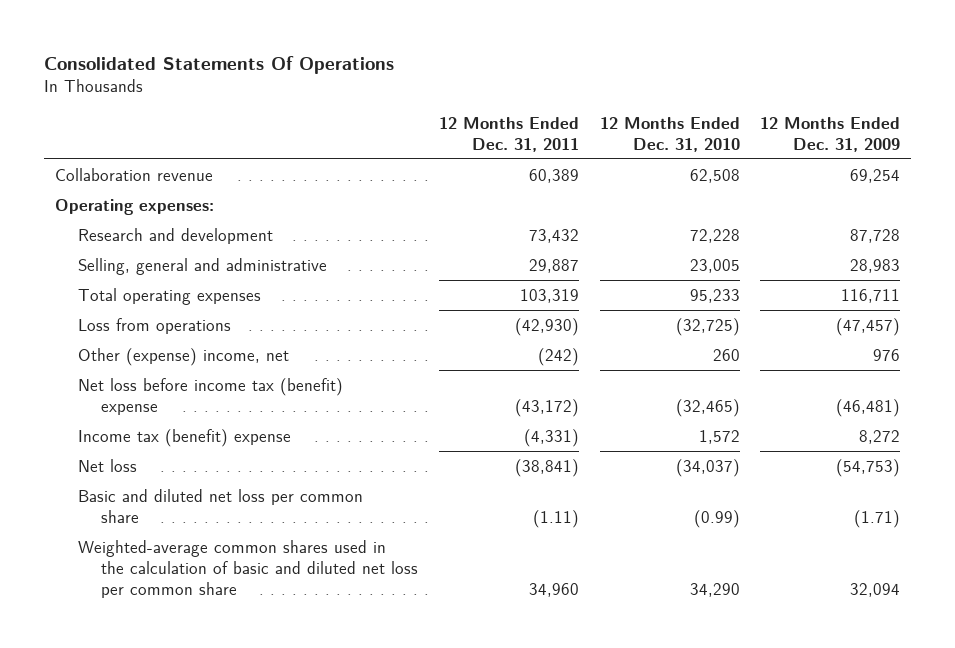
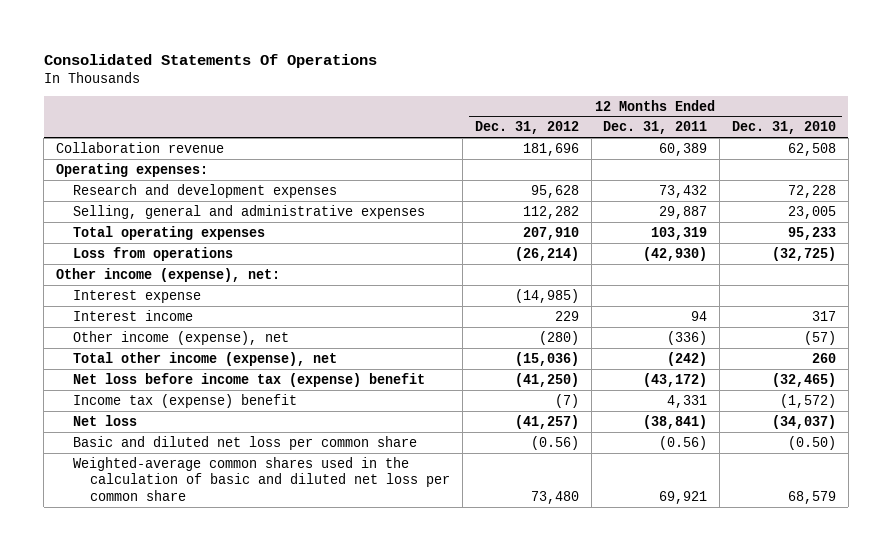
- | 12 Months Ended Dec. 31, 2011 | 12 Months Ended Dec. 31, 2010 | 12 Months Ended Dec. 31, 2009
+ | 12 Months Ended Dec. 31, 2012 | 12 Months Ended Dec. 31, 2011 | 12 Months Ended Dec. 31, 2010
- Research and development | 73,432 | 72,228 | 87,728
- Selling, general and administrative | 29,887 | 23,005 | 28,983
+ Research and development expenses | 95,628 | 73,432 | 72,228
+ Selling, general and administrative expenses | 112,282 | 29,887 | 23,005
- Other (expense) income, net | (242) | 260 | 976
- Net loss before income tax (benefit) expense | (43,172) | (32,465) | (46,481)
- Income tax (benefit) expense | (4,331) | 1,572 | 8,272
+ Other income (expense), net:
+ Interest expense | (14,985) | |
+ Interest income | 229 | 94 | 317
+ Other income (expense), net | (280) | (336) | (57)
+ Total other income (expense), net | (15,036) | (242) | 260
+ Net loss before income tax (expense) benefit | (41,250) | (43,172) | (32,465)
+ Income tax (expense) benefit | (7) | 4,331 | (1,572)
- Basic and diluted net loss per common share | (1.11) | (0.99) | (1.71)
- Weighted-average common shares used in the calculation of basic and diluted net loss per common share | 34,960 | 34,290 | 32,094
+ Basic and diluted net loss per common share | (0.56) | (0.56) | (0.50)
+ Weighted-average common shares used in the calculation of basic and diluted net loss per common share | 73,480 | 69,921 | 68,579

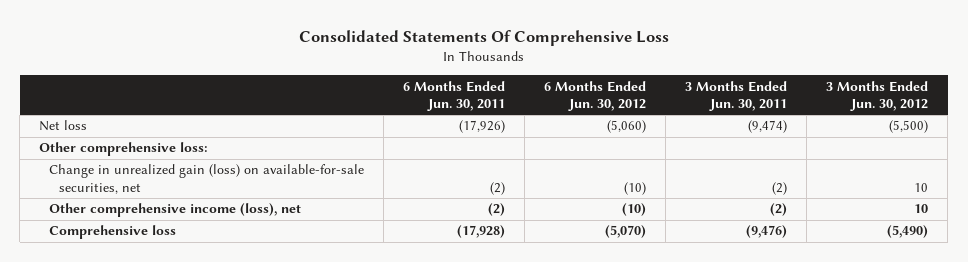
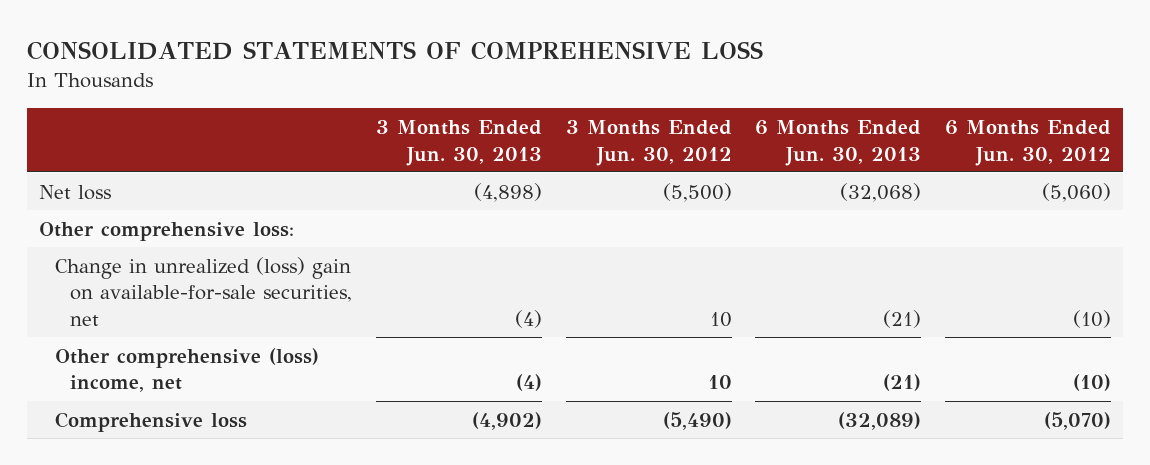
- Consolidated Statements Of Comprehensive Loss
+ CONSOLIDATED STATEMENTS OF COMPREHENSIVE LOSS
- | 6 Months Ended Jun. 30, 2011 | 6 Months Ended Jun. 30, 2012 | 3 Months Ended Jun. 30, 2011 | 3 Months Ended Jun. 30, 2012
+ | 3 Months Ended Jun. 30, 2013 | 3 Months Ended Jun. 30, 2012 | 6 Months Ended Jun. 30, 2013 | 6 Months Ended Jun. 30, 2012
- Change in unrealized gain (loss) on available-for-sale securities, net | (2) | (10) | (2) | 10
- Other comprehensive income (loss), net | (2) | (10) | (2) | 10
+ Change in unrealized (loss) gain on available-for-sale securities, net | (4) | 10 | (21) | (10)
+ Other comprehensive (loss) income, net | (4) | 10 | (21) | (10)

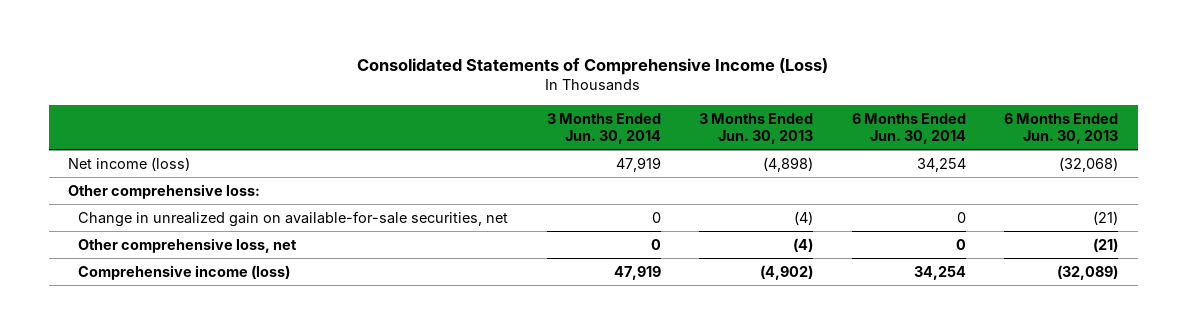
- CONSOLIDATED STATEMENTS OF COMPREHENSIVE LOSS
+ Consolidated Statements of Comprehensive Income (Loss)
- | 3 Months Ended Jun. 30, 2013 | 3 Months Ended Jun. 30, 2012 | 6 Months Ended Jun. 30, 2013 | 6 Months Ended Jun. 30, 2012
+ | 3 Months Ended Jun. 30, 2014 | 3 Months Ended Jun. 30, 2013 | 6 Months Ended Jun. 30, 2014 | 6 Months Ended Jun. 30, 2013
- Net loss | (4,898) | (5,500) | (32,068) | (5,060)
+ Net income (loss) | 47,919 | (4,898) | 34,254 | (32,068)
- Change in unrealized (loss) gain on available-for-sale securities, net | (4) | 10 | (21) | (10)
- Other comprehensive (loss) income, net | (4) | 10 | (21) | (10)
- Comprehensive loss | (4,902) | (5,490) | (32,089) | (5,070)
+ Change in unrealized gain on available-for-sale securities, net | 0 | (4) | 0 | (21)
+ Other comprehensive loss, net | 0 | (4) | 0 | (21)
+ Comprehensive income (loss) | 47,919 | (4,902) | 34,254 | (32,089)

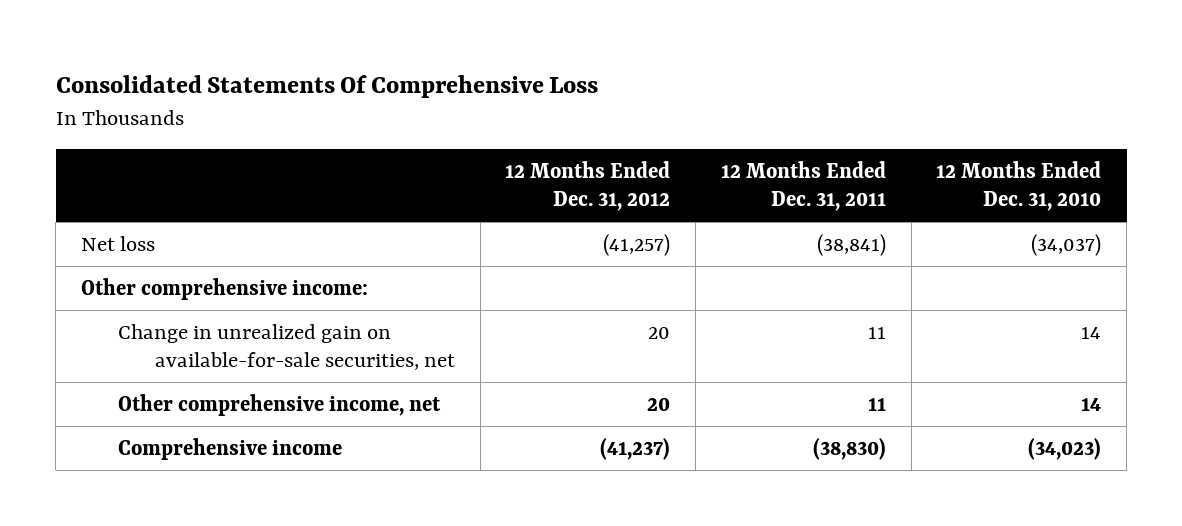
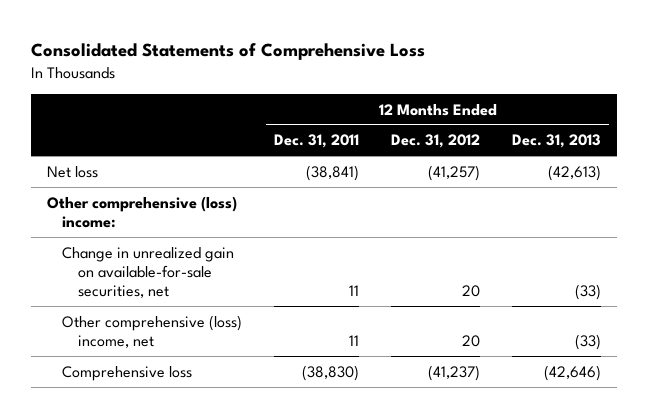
- Consolidated Statements Of Comprehensive Loss
+ Consolidated Statements of Comprehensive Loss
- | 12 Months Ended Dec. 31, 2012 | 12 Months Ended Dec. 31, 2011 | 12 Months Ended Dec. 31, 2010
+ | 12 Months Ended Dec. 31, 2011 | 12 Months Ended Dec. 31, 2012 | 12 Months Ended Dec. 31, 2013
- Other comprehensive income:
+ Other comprehensive (loss) income:
- Other comprehensive income, net | 20 | 11 | 14
- Comprehensive income | (41,237) | (38,830) | (34,023)
+ Other comprehensive (loss) income, net | 11 | 20 | (33)
+ Comprehensive loss | (38,830) | (41,237) | (42,646)

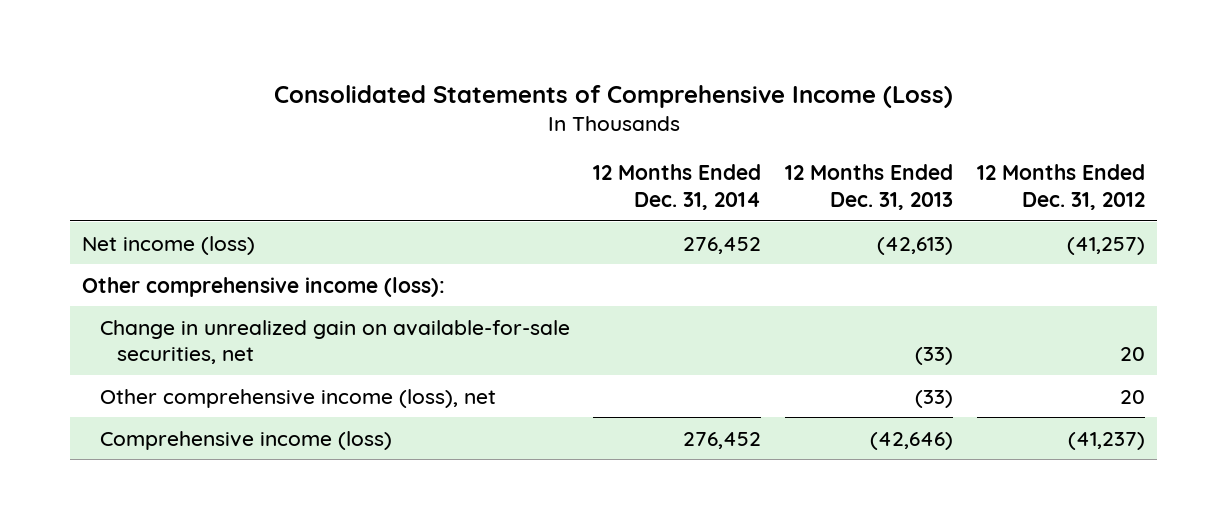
- Consolidated Statements of Comprehensive Loss
+ Consolidated Statements of Comprehensive Income (Loss)
- | 12 Months Ended Dec. 31, 2011 | 12 Months Ended Dec. 31, 2012 | 12 Months Ended Dec. 31, 2013
+ | 12 Months Ended Dec. 31, 2014 | 12 Months Ended Dec. 31, 2013 | 12 Months Ended Dec. 31, 2012
- Net loss | (38,841) | (41,257) | (42,613)
- Other comprehensive (loss) income:
+ Net income (loss) | 276,452 | (42,613) | (41,257)
+ Other comprehensive income (loss):
- Other comprehensive (loss) income, net | 11 | 20 | (33)
- Comprehensive loss | (38,830) | (41,237) | (42,646)
+ Other comprehensive income (loss), net | | (33) | 20
+ Comprehensive income (loss) | 276,452 | (42,646) | (41,237)

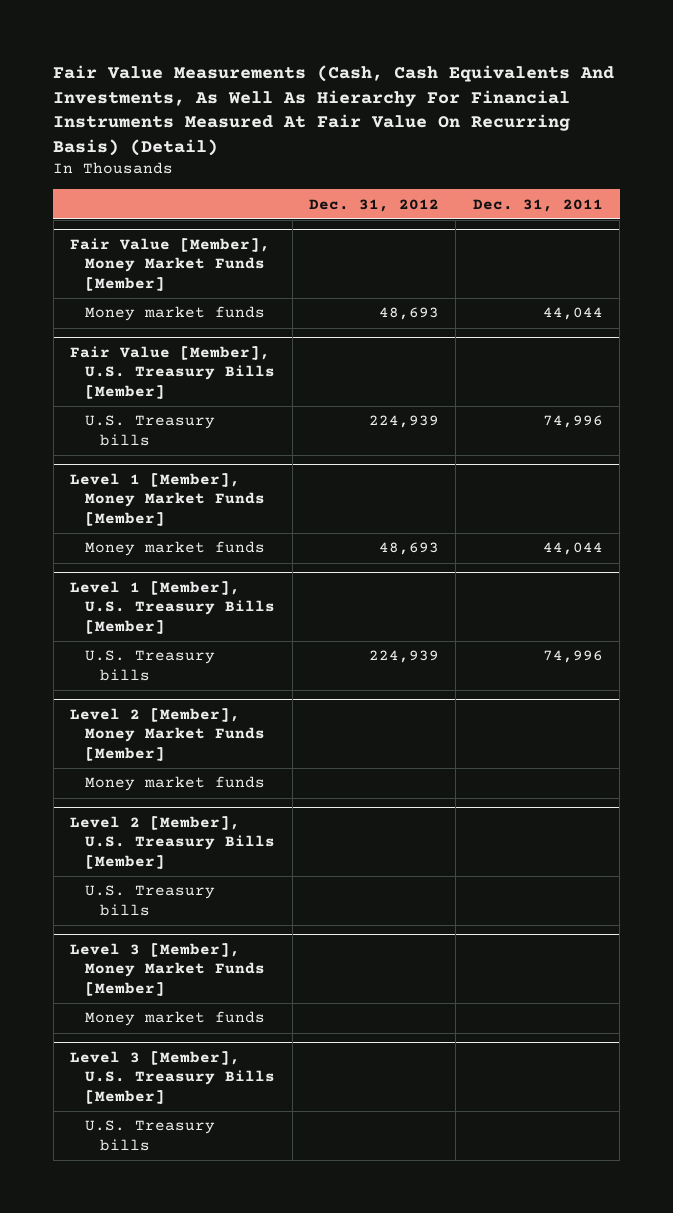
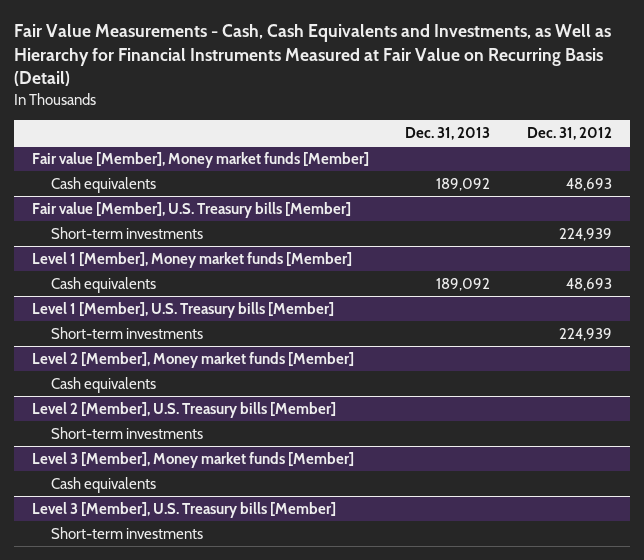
- Fair Value Measurements (Cash, Cash Equivalents And Investments, As Well As Hierarchy For Financial Instruments Measured At Fair Value On Recurring Basis) (Detail)
+ Fair Value Measurements - Cash, Cash Equivalents and Investments, as Well as Hierarchy for Financial Instruments Measured at Fair Value on Recurring Basis (Detail)
- | Dec. 31, 2012 | Dec. 31, 2011
+ | Dec. 31, 2013 | Dec. 31, 2012
- Fair Value [Member], Money Market Funds [Member]
- Money market funds | 48,693 | 44,044
- Fair Value [Member], U.S. Treasury Bills [Member]
- U.S. Treasury bills | 224,939 | 74,996
- Level 1 [Member], Money Market Funds [Member]
- Money market funds | 48,693 | 44,044
- Level 1 [Member], U.S. Treasury Bills [Member]
- U.S. Treasury bills | 224,939 | 74,996
- Level 2 [Member], Money Market Funds [Member]
- Money market funds
- Level 2 [Member], U.S. Treasury Bills [Member]
- U.S. Treasury bills
- Level 3 [Member], Money Market Funds [Member]
- Money market funds
- Level 3 [Member], U.S. Treasury Bills [Member]
- U.S. Treasury bills
+ Fair value [Member], Money market funds [Member]
+ Cash equivalents | 189,092 | 48,693
+ Fair value [Member], U.S. Treasury bills [Member]
+ Short-term investments | | 224,939
+ Level 1 [Member], Money market funds [Member]
+ Cash equivalents | 189,092 | 48,693
+ Level 1 [Member], U.S. Treasury bills [Member]
+ Short-term investments | | 224,939
+ Level 2 [Member], Money market funds [Member]
+ Cash equivalents
+ Level 2 [Member], U.S. Treasury bills [Member]
+ Short-term investments
+ Level 3 [Member], Money market funds [Member]
+ Cash equivalents
+ Level 3 [Member], U.S. Treasury bills [Member]
+ Short-term investments

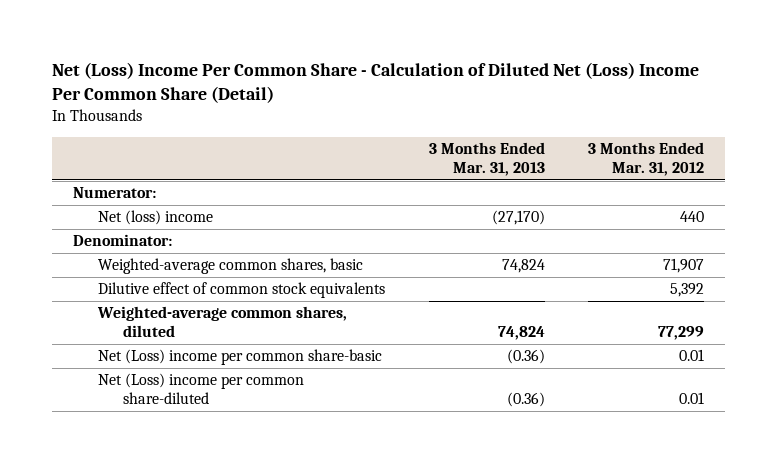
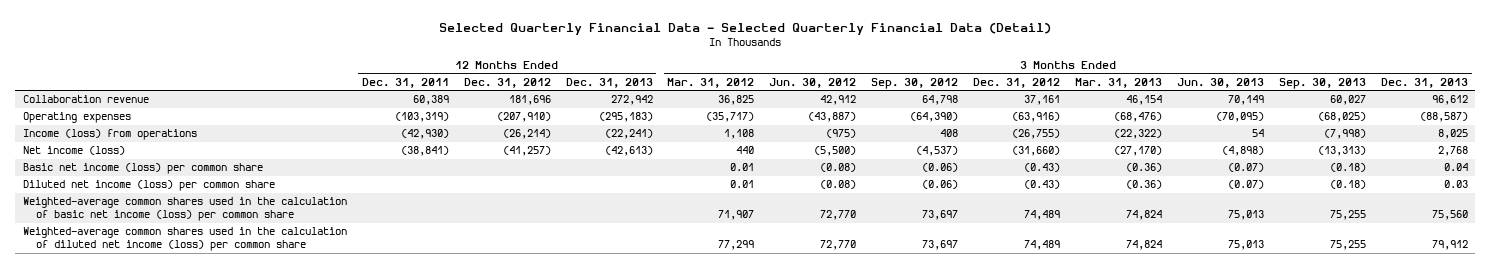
- Net (Loss) Income Per Common Share - Calculation of Diluted Net (Loss) Income Per Common Share (Detail)
+ Selected Quarterly Financial Data - Selected Quarterly Financial Data (Detail)
- | 3 Months Ended Mar. 31, 2013 | 3 Months Ended Mar. 31, 2012
+ | 12 Months Ended Dec. 31, 2011 | 12 Months Ended Dec. 31, 2012 | 12 Months Ended Dec. 31, 2013 | 3 Months Ended Mar. 31, 2012 | 3 Months Ended Jun. 30, 2012 | 3 Months Ended Sep. 30, 2012 | 3 Months Ended Dec. 31, 2012 | 3 Months Ended Mar. 31, 2013 | 3 Months Ended Jun. 30, 2013 | 3 Months Ended Sep. 30, 2013 | 3 Months Ended Dec. 31, 2013
- Numerator:
- Net (loss) income | (27,170) | 440
- Denominator:
- Weighted-average common shares, basic | 74,824 | 71,907
- Dilutive effect of common stock equivalents | | 5,392
- Weighted-average common shares, diluted | 74,824 | 77,299
- Net (Loss) income per common share-basic | (0.36) | 0.01
- Net (Loss) income per common share-diluted | (0.36) | 0.01
+ Collaboration revenue | 60,389 | 181,696 | 272,942 | 36,825 | 42,912 | 64,798 | 37,161 | 46,154 | 70,149 | 60,027 | 96,612
+ Operating expenses | (103,319) | (207,910) | (295,183) | (35,717) | (43,887) | (64,390) | (63,916) | (68,476) | (70,095) | (68,025) | (88,587)
+ Income (loss) from operations | (42,930) | (26,214) | (22,241) | 1,108 | (975) | 408 | (26,755) | (22,322) | 54 | (7,998) | 8,025
+ Net income (loss) | (38,841) | (41,257) | (42,613) | 440 | (5,500) | (4,537) | (31,660) | (27,170) | (4,898) | (13,313) | 2,768
+ Basic net income (loss) per common share | | | | 0.01 | (0.08) | (0.06) | (0.43) | (0.36) | (0.07) | (0.18) | 0.04
+ Diluted net income (loss) per common share | | | | 0.01 | (0.08) | (0.06) | (0.43) | (0.36) | (0.07) | (0.18) | 0.03
+ Weighted-average common shares used in the calculation of basic net income (loss) per common share | | | | 71,907 | 72,770 | 73,697 | 74,489 | 74,824 | 75,013 | 75,255 | 75,560
+ Weighted-average common shares used in the calculation of diluted net income (loss) per common share | | | | 77,299 | 72,770 | 73,697 | 74,489 | 74,824 | 75,013 | 75,255 | 79,912

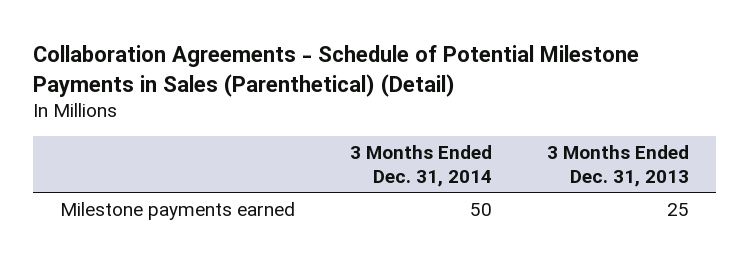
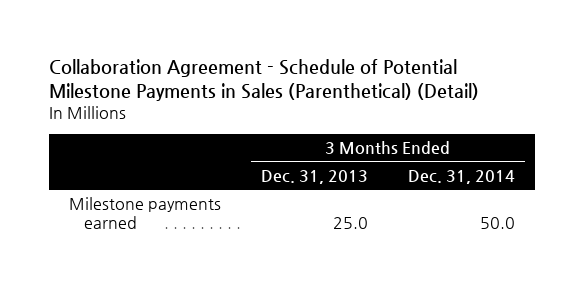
- Collaboration Agreements - Schedule of Potential Milestone Payments in Sales (Parenthetical) (Detail)
+ Collaboration Agreement - Schedule of Potential Milestone Payments in Sales (Parenthetical) (Detail)
- | 3 Months Ended Dec. 31, 2014 | 3 Months Ended Dec. 31, 2013
+ | 3 Months Ended Dec. 31, 2013 | 3 Months Ended Dec. 31, 2014
- Milestone payments earned | 50 | 25
+ Milestone payments earned | 25.0 | 50.0

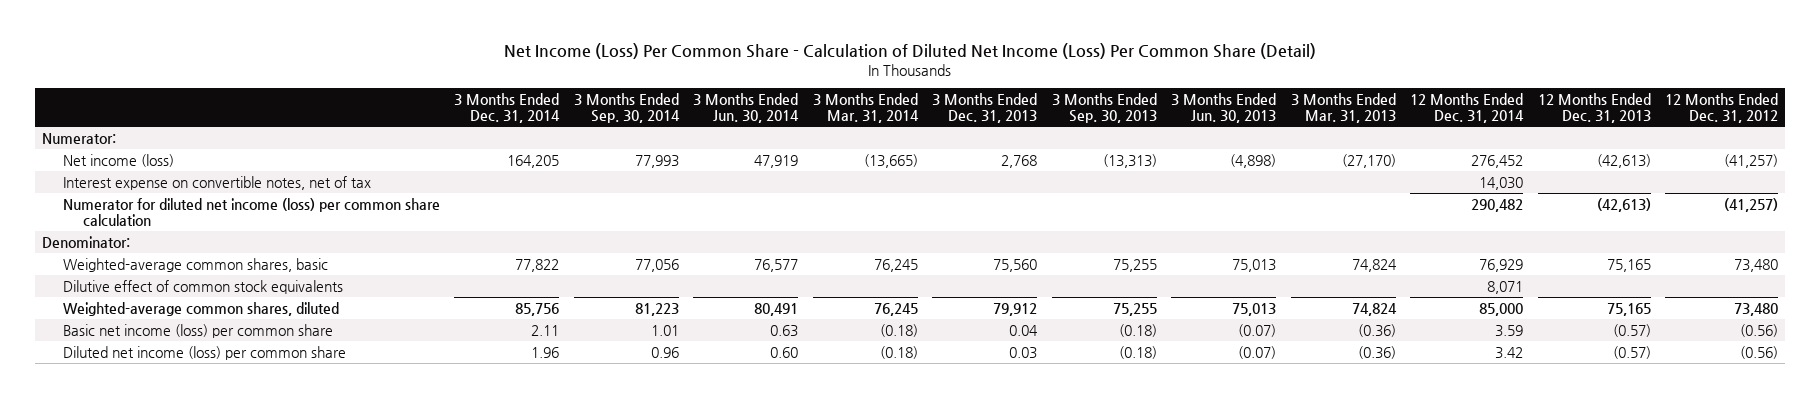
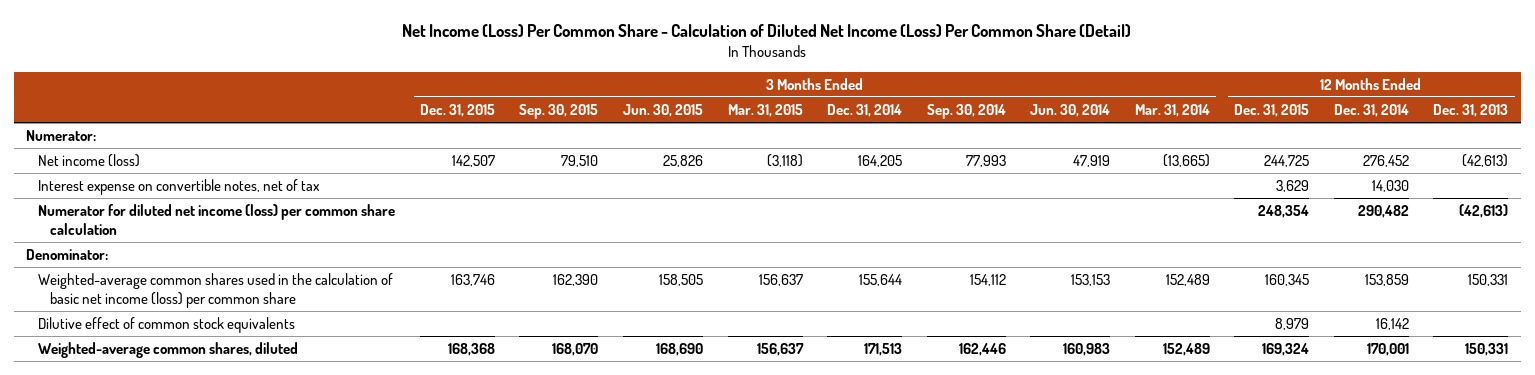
- | 3 Months Ended Dec. 31, 2014 | 3 Months Ended Sep. 30, 2014 | 3 Months Ended Jun. 30, 2014 | 3 Months Ended Mar. 31, 2014 | 3 Months Ended Dec. 31, 2013 | 3 Months Ended Sep. 30, 2013 | 3 Months Ended Jun. 30, 2013 | 3 Months Ended Mar. 31, 2013 | 12 Months Ended Dec. 31, 2014 | 12 Months Ended Dec. 31, 2013 | 12 Months Ended Dec. 31, 2012
+ | 3 Months Ended Dec. 31, 2015 | 3 Months Ended Sep. 30, 2015 | 3 Months Ended Jun. 30, 2015 | 3 Months Ended Mar. 31, 2015 | 3 Months Ended Dec. 31, 2014 | 3 Months Ended Sep. 30, 2014 | 3 Months Ended Jun. 30, 2014 | 3 Months Ended Mar. 31, 2014 | 12 Months Ended Dec. 31, 2015 | 12 Months Ended Dec. 31, 2014 | 12 Months Ended Dec. 31, 2013
- Weighted-average common shares, basic | 77,822 | 77,056 | 76,577 | 76,245 | 75,560 | 75,255 | 75,013 | 74,824 | 76,929 | 75,165 | 73,480
- Dilutive effect of common stock equivalents | | | | | | | | | 8,071 | |
- Weighted-average common shares, diluted | 85,756 | 81,223 | 80,491 | 76,245 | 79,912 | 75,255 | 75,013 | 74,824 | 85,000 | 75,165 | 73,480
- Basic net income (loss) per common share | 2.11 | 1.01 | 0.63 | (0.18) | 0.04 | (0.18) | (0.07) | (0.36) | 3.59 | (0.57) | (0.56)
- Diluted net income (loss) per common share | 1.96 | 0.96 | 0.60 | (0.18) | 0.03 | (0.18) | (0.07) | (0.36) | 3.42 | (0.57) | (0.56)
+ Weighted-average common shares used in the calculation of basic net income (loss) per common share | 163,746 | 162,390 | 158,505 | 156,637 | 155,644 | 154,112 | 153,153 | 152,489 | 160,345 | 153,859 | 150,331
+ Dilutive effect of common stock equivalents | | | | | | | | | 8,979 | 16,142 |
+ Weighted-average common shares, diluted | 168,368 | 168,070 | 168,690 | 156,637 | 171,513 | 162,446 | 160,983 | 152,489 | 169,324 | 170,001 | 150,331

